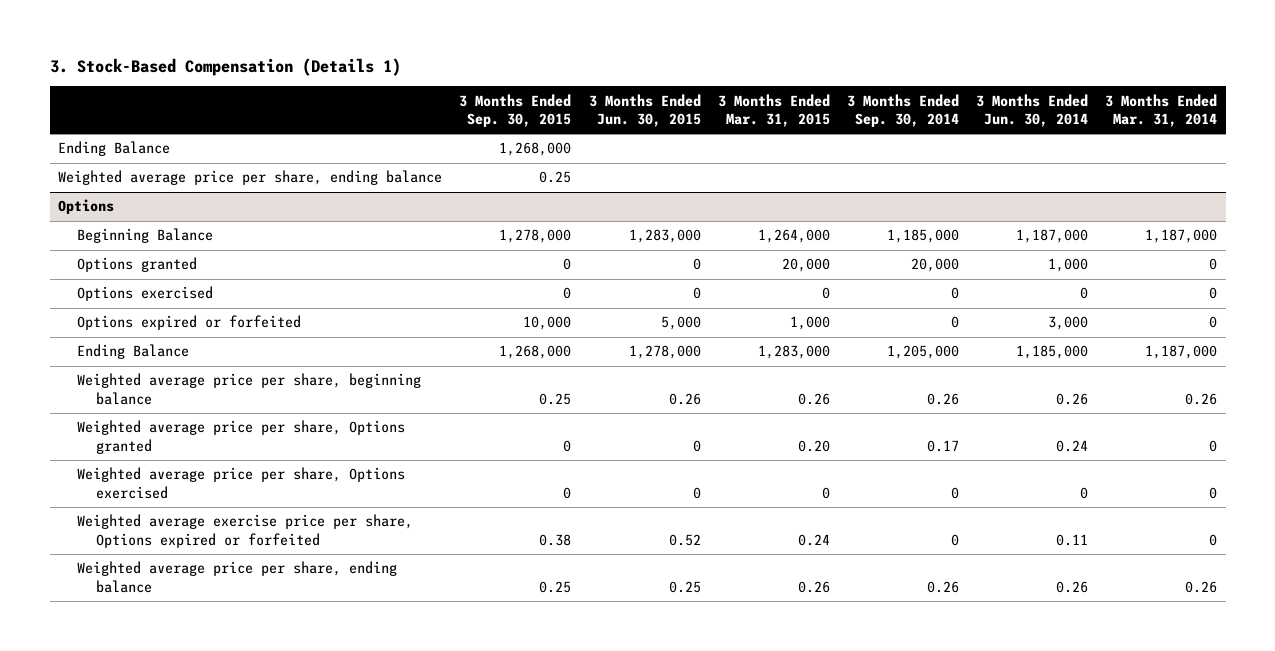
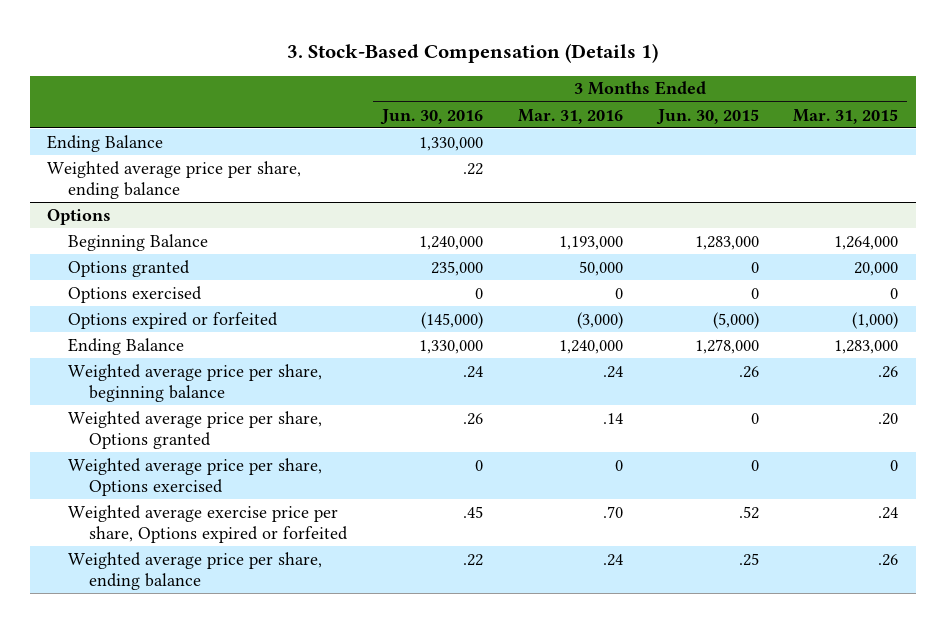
- | 3 Months Ended Sep. 30, 2015 | 3 Months Ended Jun. 30, 2015 | 3 Months Ended Mar. 31, 2015 | 3 Months Ended Sep. 30, 2014 | 3 Months Ended Jun. 30, 2014 | 3 Months Ended Mar. 31, 2014
+ | 3 Months Ended Jun. 30, 2016 | 3 Months Ended Mar. 31, 2016 | 3 Months Ended Jun. 30, 2015 | 3 Months Ended Mar. 31, 2015
@ Options
- Options expired or forfeited | 10,000 | 5,000 | 1,000 | 0 | 3,000 | 0
+ Options expired or forfeited | (145,000) | (3,000) | (5,000) | (1,000)
- Weighted average price per share, beginning balance | 0.25 | 0.26 | 0.26 | 0.26 | 0.26 | 0.26
- Weighted average price per share, Options granted | 0 | 0 | 0.20 | 0.17 | 0.24 | 0
+ Weighted average price per share, beginning balance | .24 | .24 | .26 | .26
+ Weighted average price per share, Options granted | .26 | .14 | 0 | .20
- Weighted average exercise price per share, Options expired or forfeited | 0.38 | 0.52 | 0.24 | 0 | 0.11 | 0
- Weighted average price per share, ending balance | 0.25 | 0.25 | 0.26 | 0.26 | 0.26 | 0.26
+ Weighted average exercise price per share, Options expired or forfeited | .45 | .70 | .52 | .24
+ Weighted average price per share, ending balance | .22 | .24 | .25 | .26

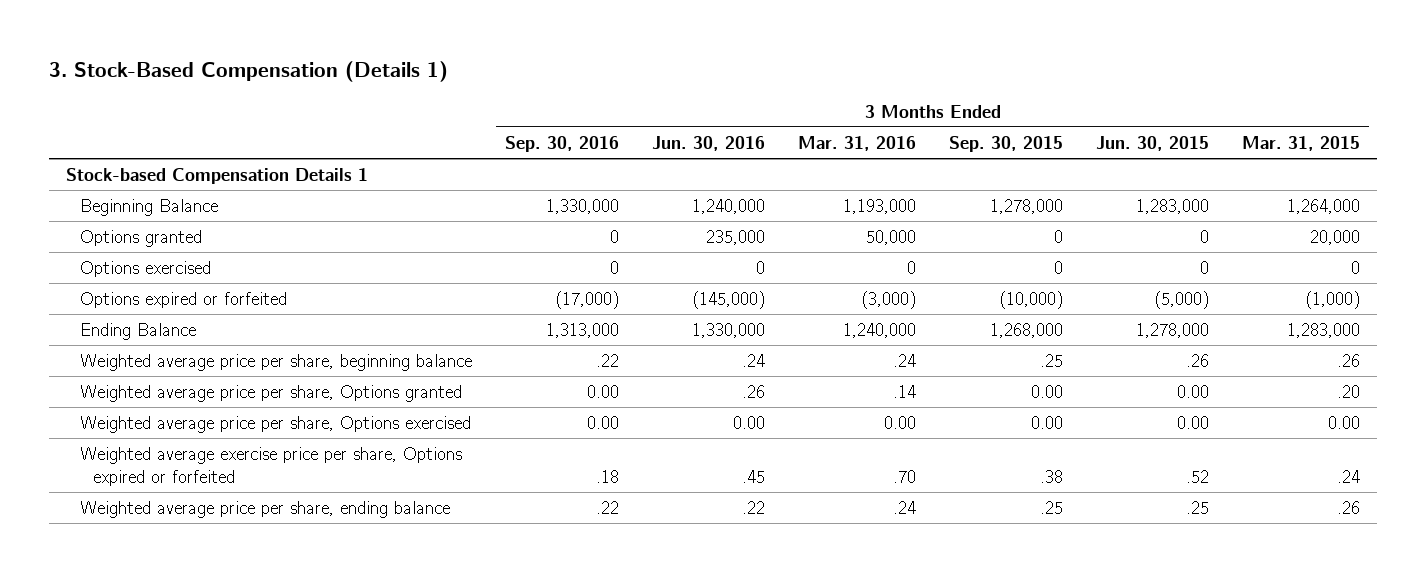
- | 3 Months Ended Jun. 30, 2016 | 3 Months Ended Mar. 31, 2016 | 3 Months Ended Jun. 30, 2015 | 3 Months Ended Mar. 31, 2015
+ | 3 Months Ended Sep. 30, 2016 | 3 Months Ended Jun. 30, 2016 | 3 Months Ended Mar. 31, 2016 | 3 Months Ended Sep. 30, 2015 | 3 Months Ended Jun. 30, 2015 | 3 Months Ended Mar. 31, 2015
- Ending Balance | 1,330,000 | | |
- Weighted average price per share, ending balance | .22 | | |
- Options
+ Stock-based Compensation Details 1
- Weighted average price per share, Options granted | .26 | .14 | 0 | .20
- Weighted average price per share, Options exercised | 0 | 0 | 0 | 0
+ Weighted average price per share, Options granted | 0.00 | .26 | .14 | 0.00 | 0.00 | .20
+ Weighted average price per share, Options exercised | 0.00 | 0.00 | 0.00 | 0.00 | 0.00 | 0.00

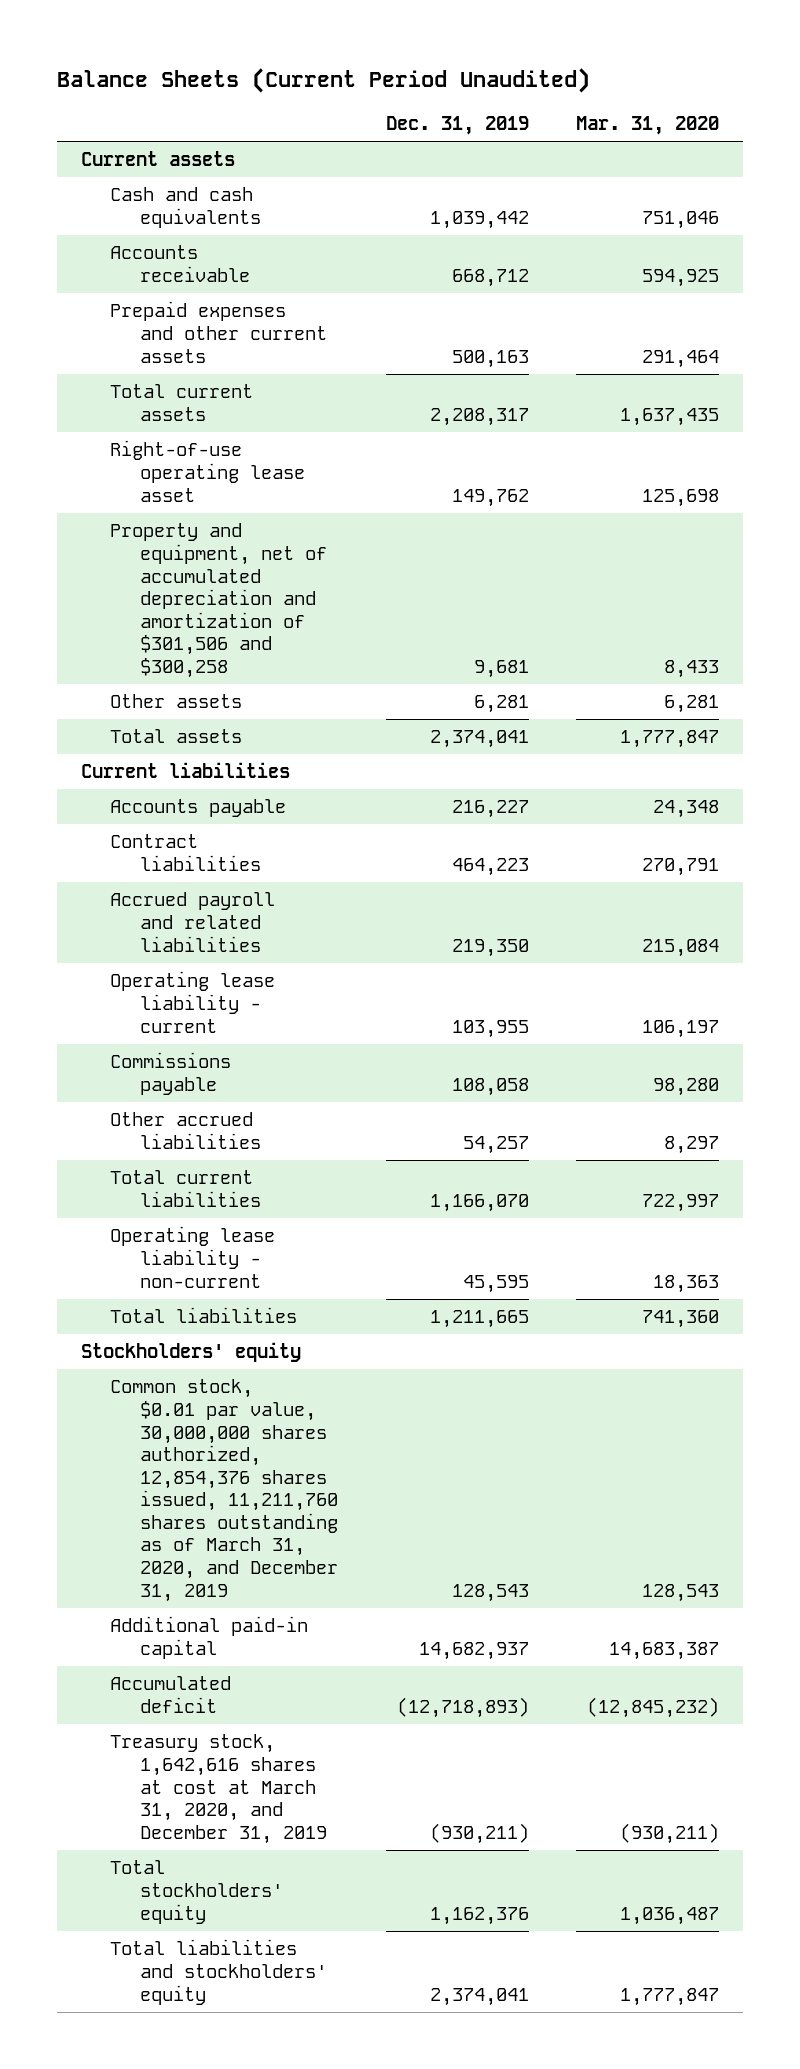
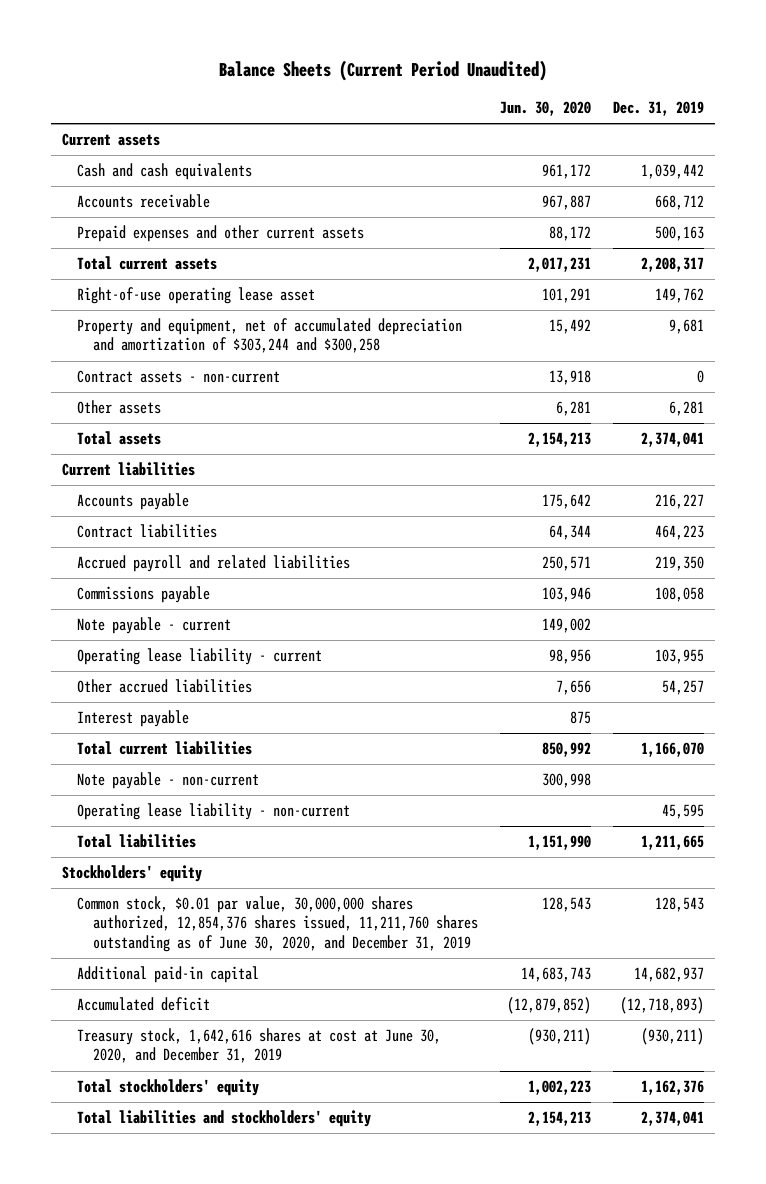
- | Dec. 31, 2019 | Mar. 31, 2020
+ | Jun. 30, 2020 | Dec. 31, 2019
- Property and equipment, net of accumulated depreciation and amortization of $301,506 and $300,258 | 9,681 | 8,433
+ Property and equipment, net of accumulated depreciation and amortization of $303,244 and $300,258 | 15,492 | 9,681
+ Contract assets - non-current | 13,918 | 0
+ Note payable - current | 149,002 |
moved down: Operating lease liability - current | 98,956 | 103,955
+ Interest payable | 875 |
+ Note payable - non-current | 300,998 |
- Common stock, $0.01 par value, 30,000,000 shares authorized, 12,854,376 shares issued, 11,211,760 shares outstanding as of March 31, 2020, and December 31, 2019 | 128,543 | 128,543
+ Common stock, $0.01 par value, 30,000,000 shares authorized, 12,854,376 shares issued, 11,211,760 shares outstanding as of June 30, 2020, and December 31, 2019 | 128,543 | 128,543
- Treasury stock, 1,642,616 shares at cost at March 31, 2020, and December 31, 2019 | (930,211) | (930,211)
+ Treasury stock, 1,642,616 shares at cost at June 30, 2020, and December 31, 2019 | (930,211) | (930,211)

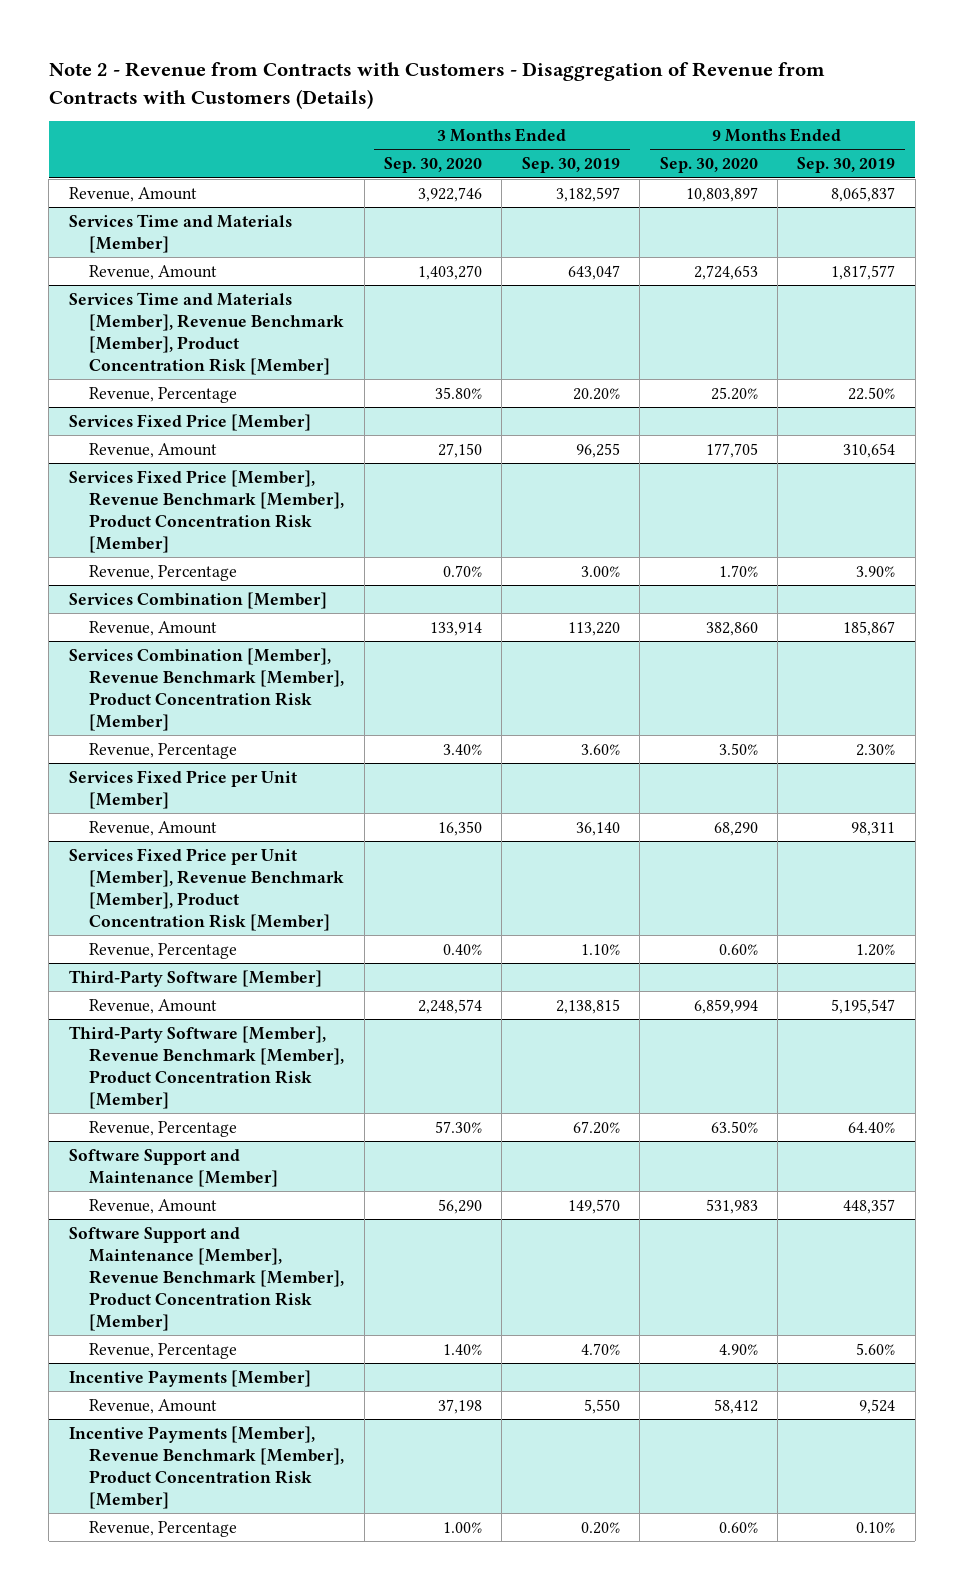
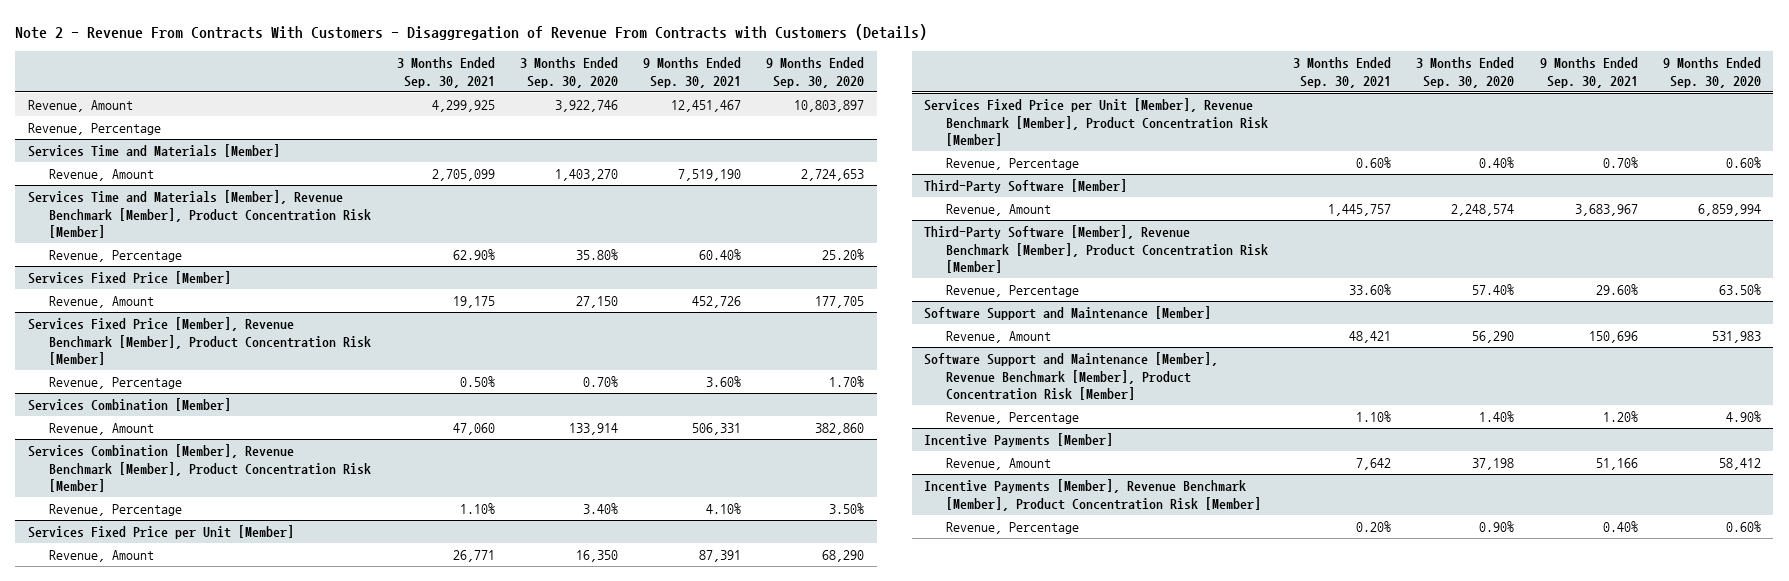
- Note 2 - Revenue from Contracts with Customers - Disaggregation of Revenue from Contracts with Customers (Details)
+ Note 2 - Revenue From Contracts With Customers - Disaggregation of Revenue From Contracts with Customers (Details)
- | 3 Months Ended Sep. 30, 2020 | 3 Months Ended Sep. 30, 2019 | 9 Months Ended Sep. 30, 2020 | 9 Months Ended Sep. 30, 2019
+ | 3 Months Ended Sep. 30, 2021 | 3 Months Ended Sep. 30, 2020 | 9 Months Ended Sep. 30, 2021 | 9 Months Ended Sep. 30, 2020
+ Revenue, Percentage
@ Third-Party Software [Member], Revenue Benchmark [Member], Product Concentration Risk [Member]
- Revenue, Percentage | 57.30% | 67.20% | 63.50% | 64.40%
+ Revenue, Percentage | 33.60% | 57.40% | 29.60% | 63.50%
@ Incentive Payments [Member], Revenue Benchmark [Member], Product Concentration Risk [Member]
- Revenue, Percentage | 1.00% | 0.20% | 0.60% | 0.10%
+ Revenue, Percentage | 0.20% | 0.90% | 0.40% | 0.60%

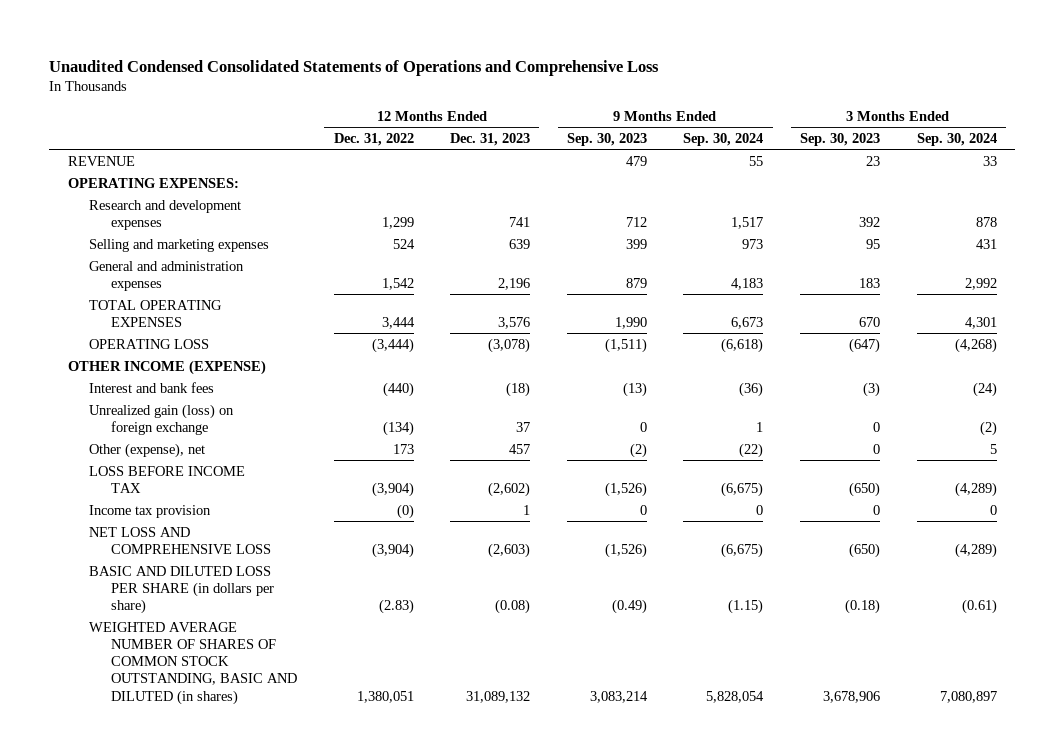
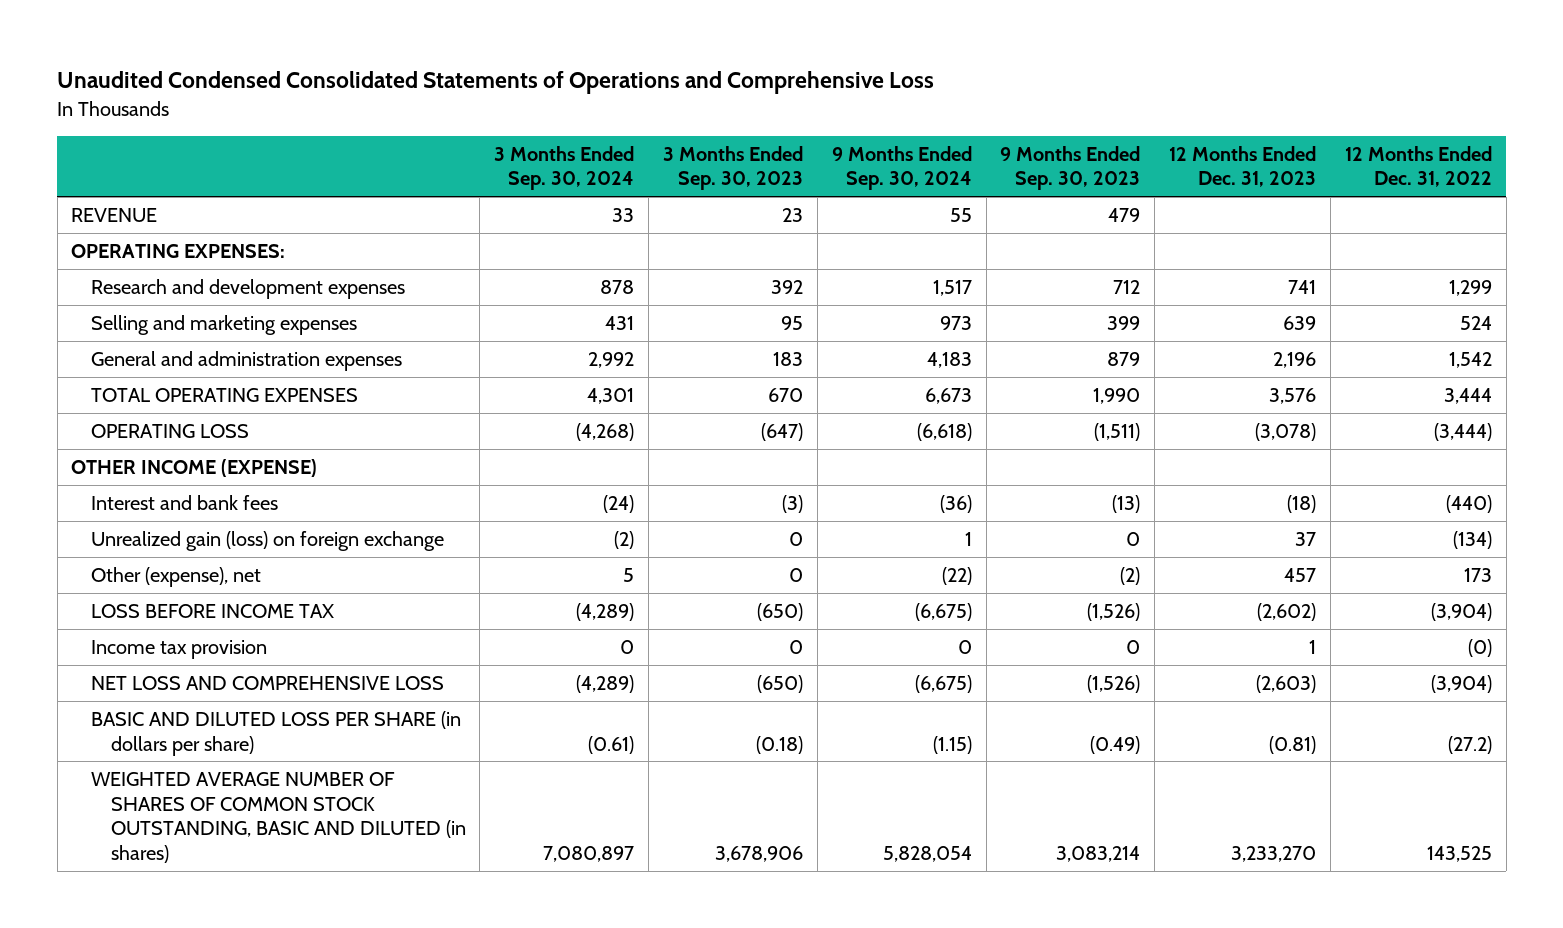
- | 12 Months Ended Dec. 31, 2022 | 12 Months Ended Dec. 31, 2023 | 9 Months Ended Sep. 30, 2023 | 9 Months Ended Sep. 30, 2024 | 3 Months Ended Sep. 30, 2023 | 3 Months Ended Sep. 30, 2024
+ | 3 Months Ended Sep. 30, 2024 | 3 Months Ended Sep. 30, 2023 | 9 Months Ended Sep. 30, 2024 | 9 Months Ended Sep. 30, 2023 | 12 Months Ended Dec. 31, 2023 | 12 Months Ended Dec. 31, 2022
- BASIC AND DILUTED LOSS PER SHARE (in dollars per share) | (2.83) | (0.08) | (0.49) | (1.15) | (0.18) | (0.61)
- WEIGHTED AVERAGE NUMBER OF SHARES OF COMMON STOCK OUTSTANDING, BASIC AND DILUTED (in shares) | 1,380,051 | 31,089,132 | 3,083,214 | 5,828,054 | 3,678,906 | 7,080,897
+ BASIC AND DILUTED LOSS PER SHARE (in dollars per share) | (0.61) | (0.18) | (1.15) | (0.49) | (0.81) | (27.2)
+ WEIGHTED AVERAGE NUMBER OF SHARES OF COMMON STOCK OUTSTANDING, BASIC AND DILUTED (in shares) | 7,080,897 | 3,678,906 | 5,828,054 | 3,083,214 | 3,233,270 | 143,525

